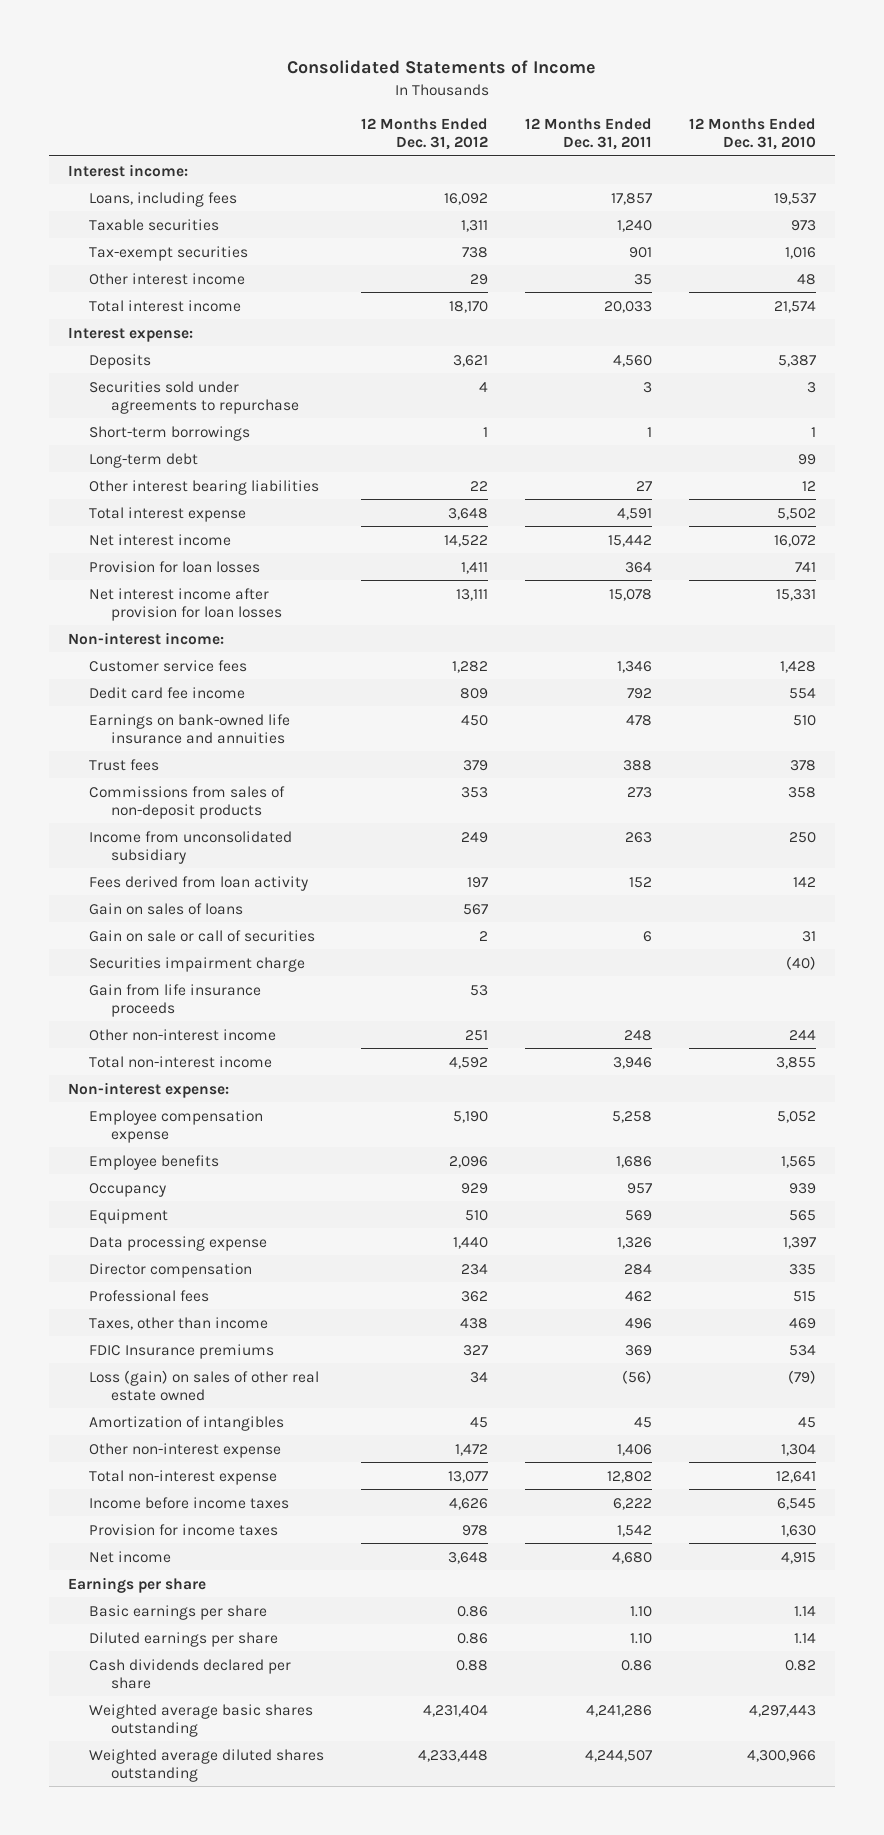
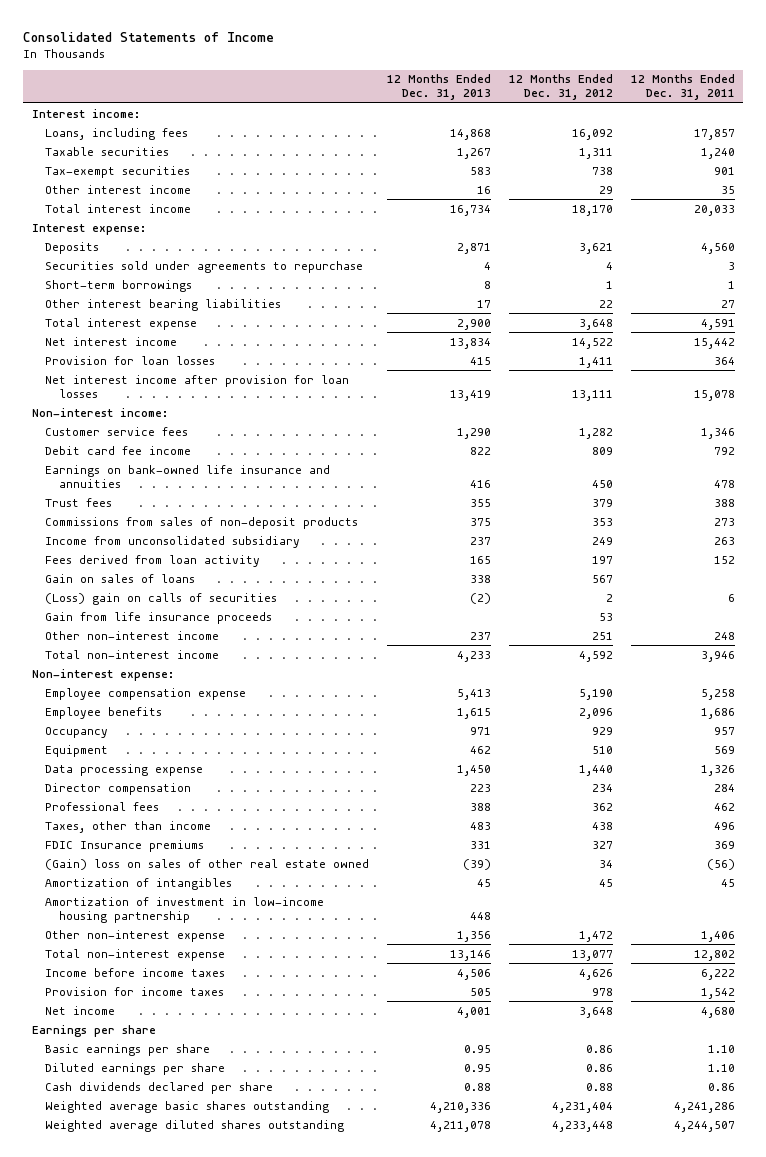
- | 12 Months Ended Dec. 31, 2012 | 12 Months Ended Dec. 31, 2011 | 12 Months Ended Dec. 31, 2010
+ | 12 Months Ended Dec. 31, 2013 | 12 Months Ended Dec. 31, 2012 | 12 Months Ended Dec. 31, 2011
- Long-term debt | | | 99
- Dedit card fee income | 809 | 792 | 554
+ Debit card fee income | 822 | 809 | 792
- Gain on sale or call of securities | 2 | 6 | 31
- Securities impairment charge | | | (40)
+ (Loss) gain on calls of securities | (2) | 2 | 6
- Loss (gain) on sales of other real estate owned | 34 | (56) | (79)
+ (Gain) loss on sales of other real estate owned | (39) | 34 | (56)
+ Amortization of investment in low-income housing partnership | 448 | |

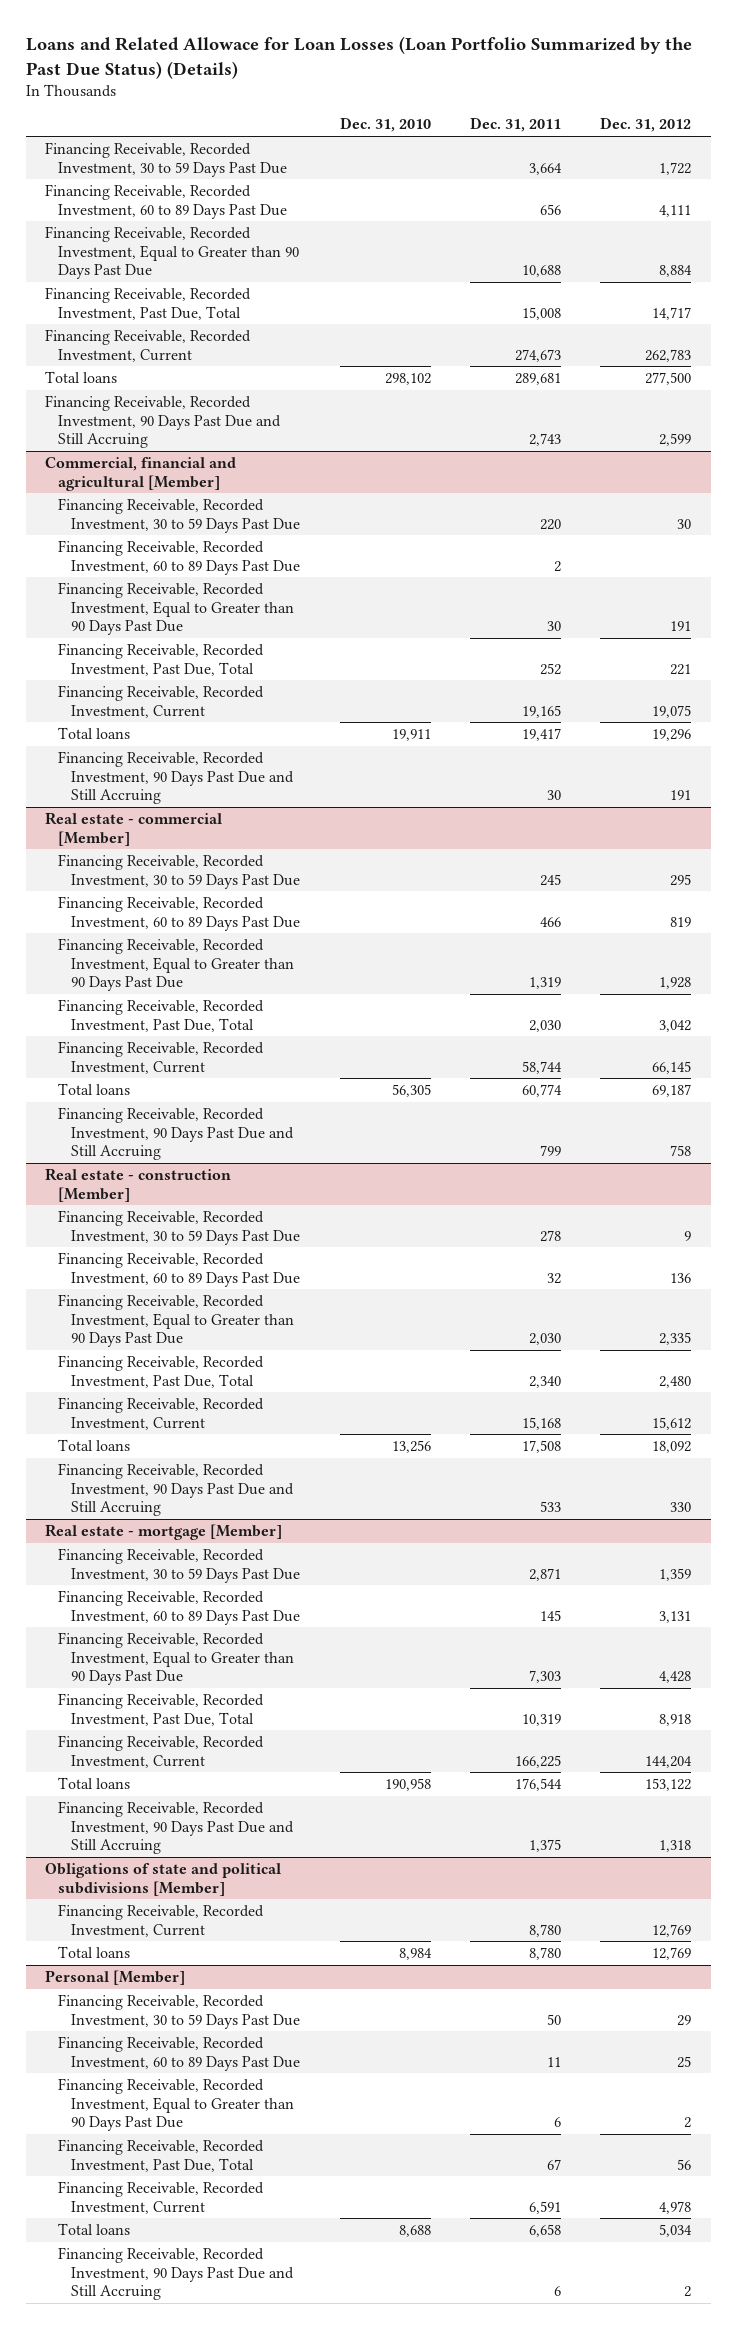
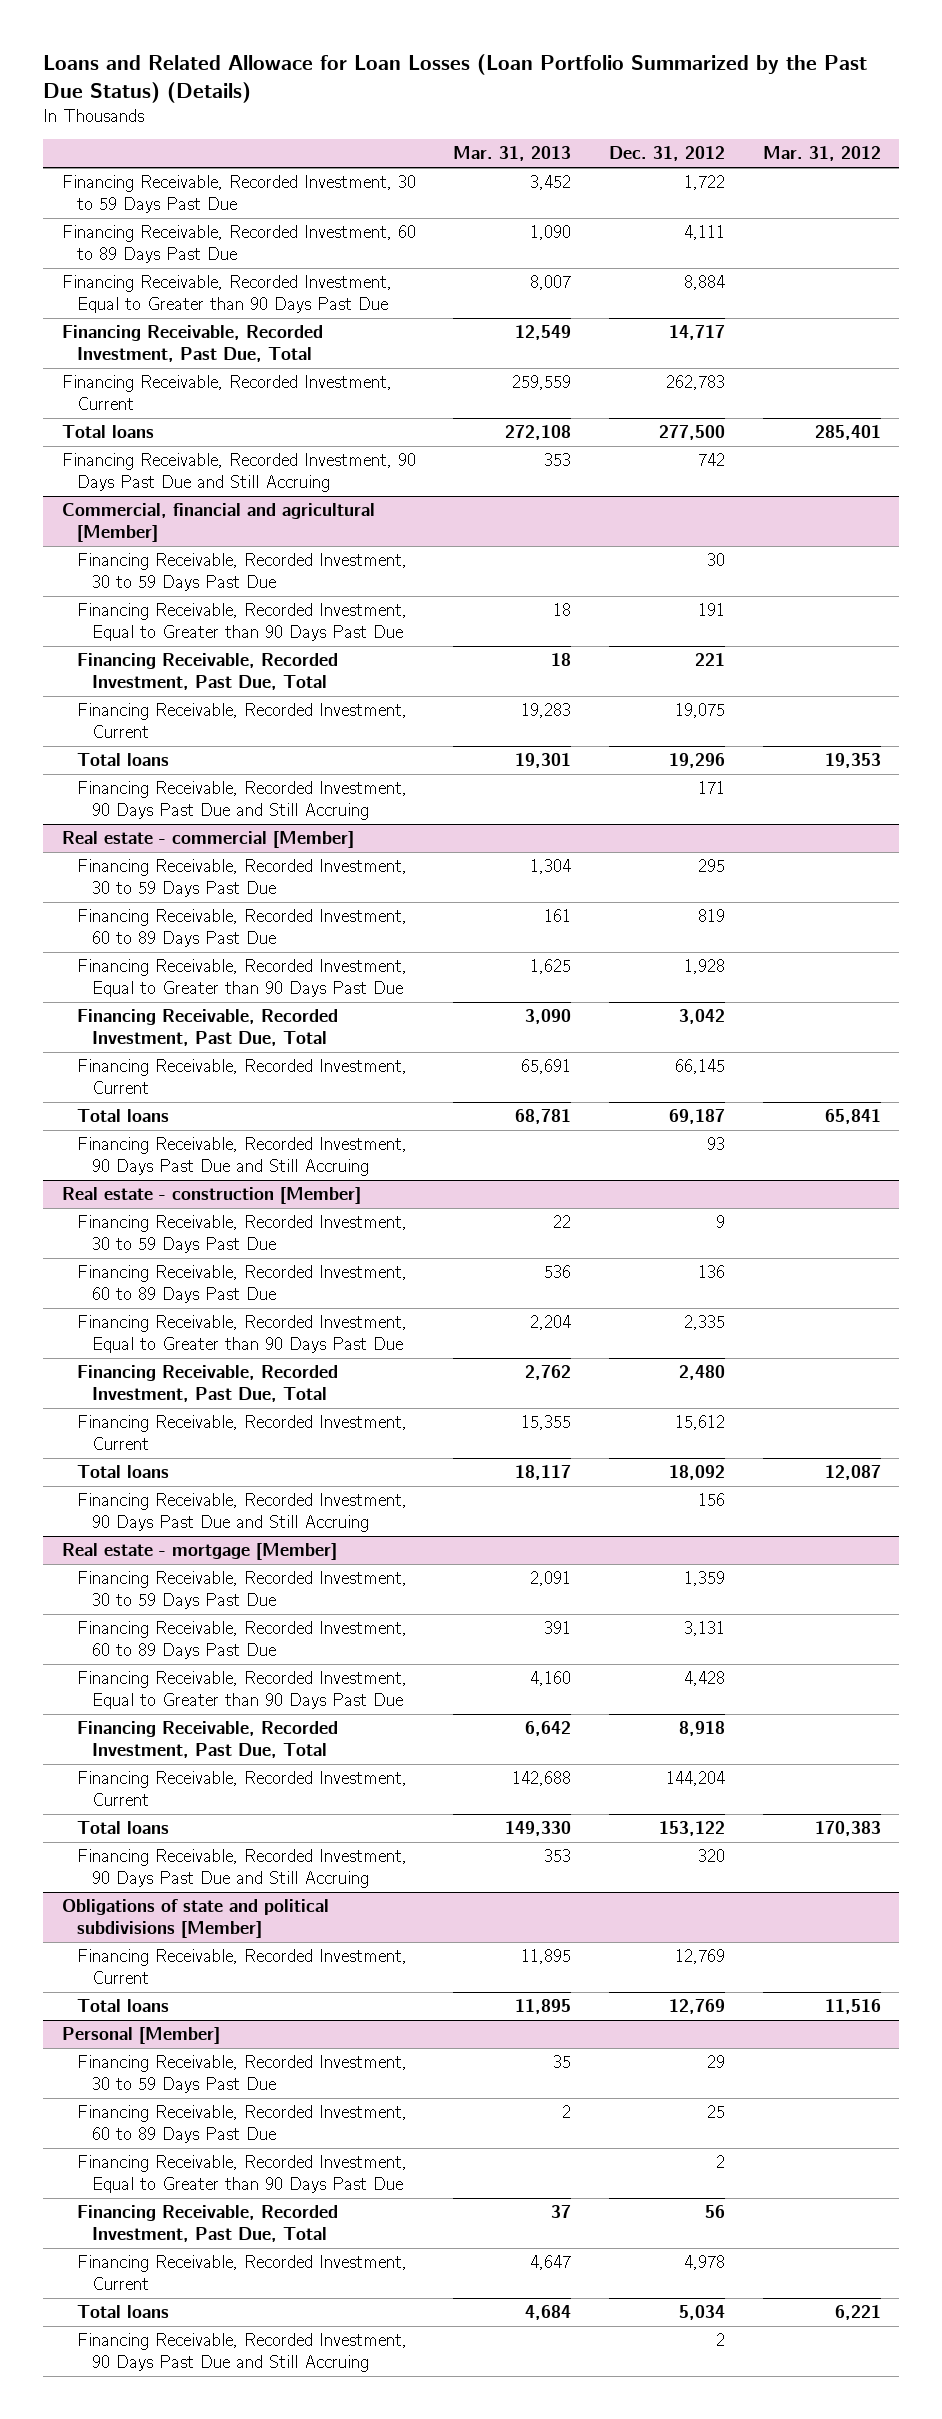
- | Dec. 31, 2010 | Dec. 31, 2011 | Dec. 31, 2012
+ | Mar. 31, 2013 | Dec. 31, 2012 | Mar. 31, 2012
- Financing Receivable, Recorded Investment, 90 Days Past Due and Still Accruing | | 2,743 | 2,599
+ Financing Receivable, Recorded Investment, 90 Days Past Due and Still Accruing | 353 | 742 |
@ Commercial, financial and agricultural [Member]
- Financing Receivable, Recorded Investment, 60 to 89 Days Past Due | | 2 |
- Financing Receivable, Recorded Investment, 90 Days Past Due and Still Accruing | | 30 | 191
+ Financing Receivable, Recorded Investment, 90 Days Past Due and Still Accruing | | 171 |
@ Real estate - commercial [Member]
- Financing Receivable, Recorded Investment, 90 Days Past Due and Still Accruing | | 799 | 758
+ Financing Receivable, Recorded Investment, 90 Days Past Due and Still Accruing | | 93 |
@ Real estate - construction [Member]
- Financing Receivable, Recorded Investment, 90 Days Past Due and Still Accruing | | 533 | 330
+ Financing Receivable, Recorded Investment, 90 Days Past Due and Still Accruing | | 156 |
@ Real estate - mortgage [Member]
- Financing Receivable, Recorded Investment, 90 Days Past Due and Still Accruing | | 1,375 | 1,318
+ Financing Receivable, Recorded Investment, 90 Days Past Due and Still Accruing | 353 | 320 |

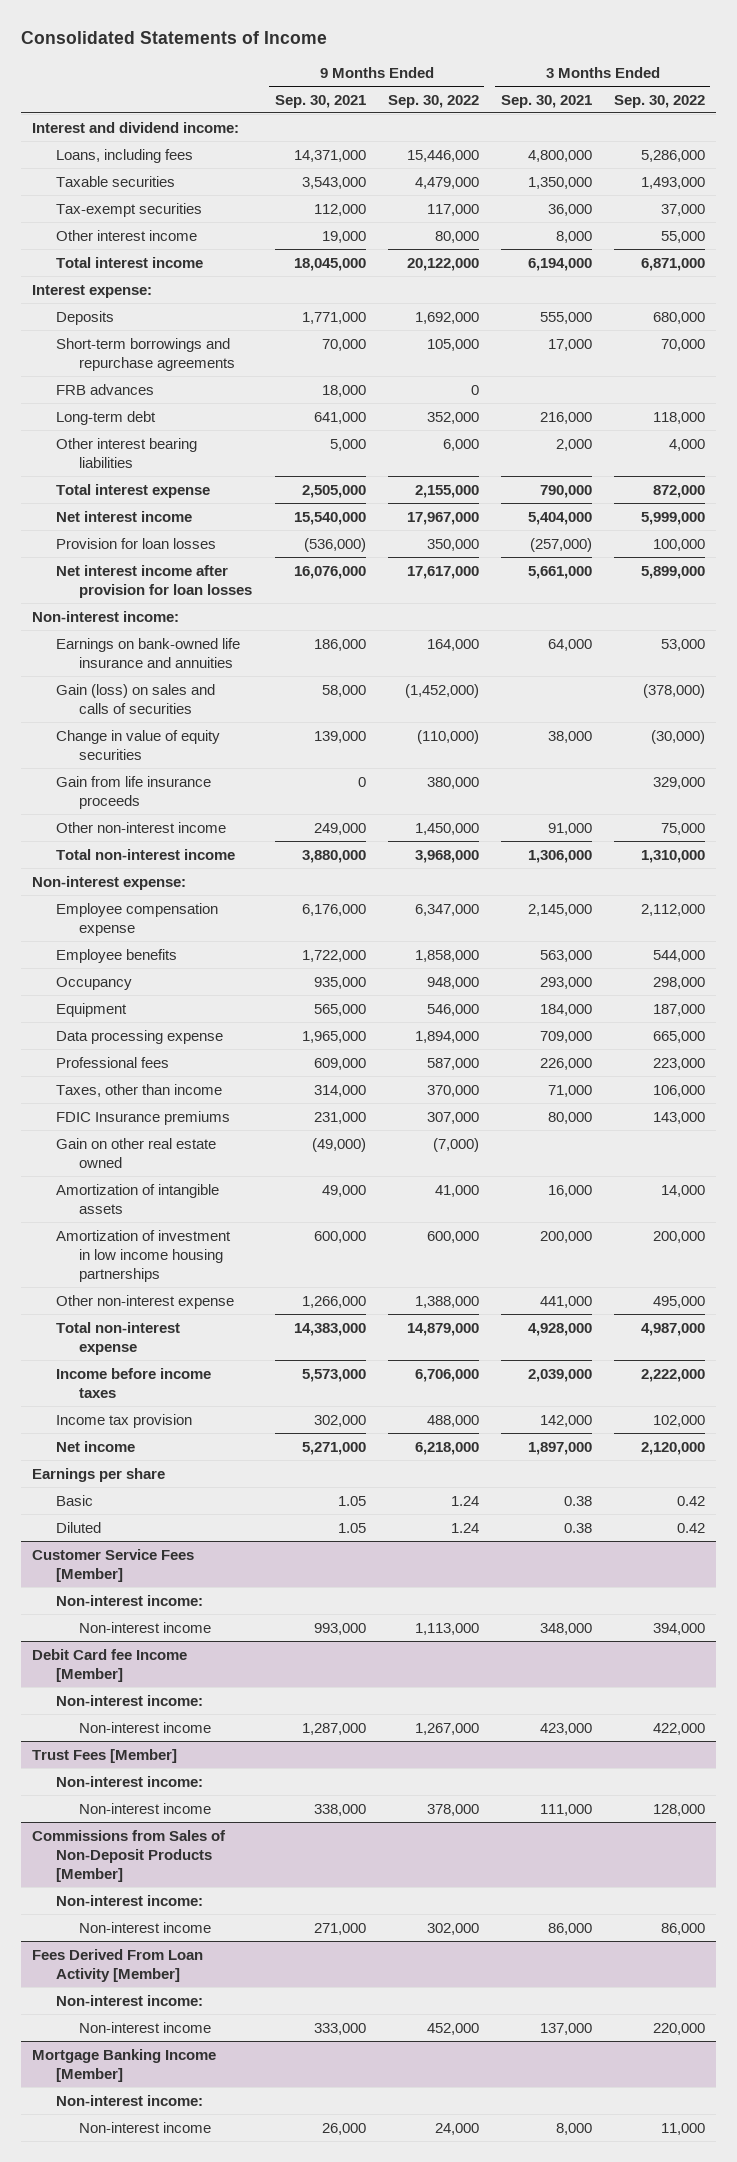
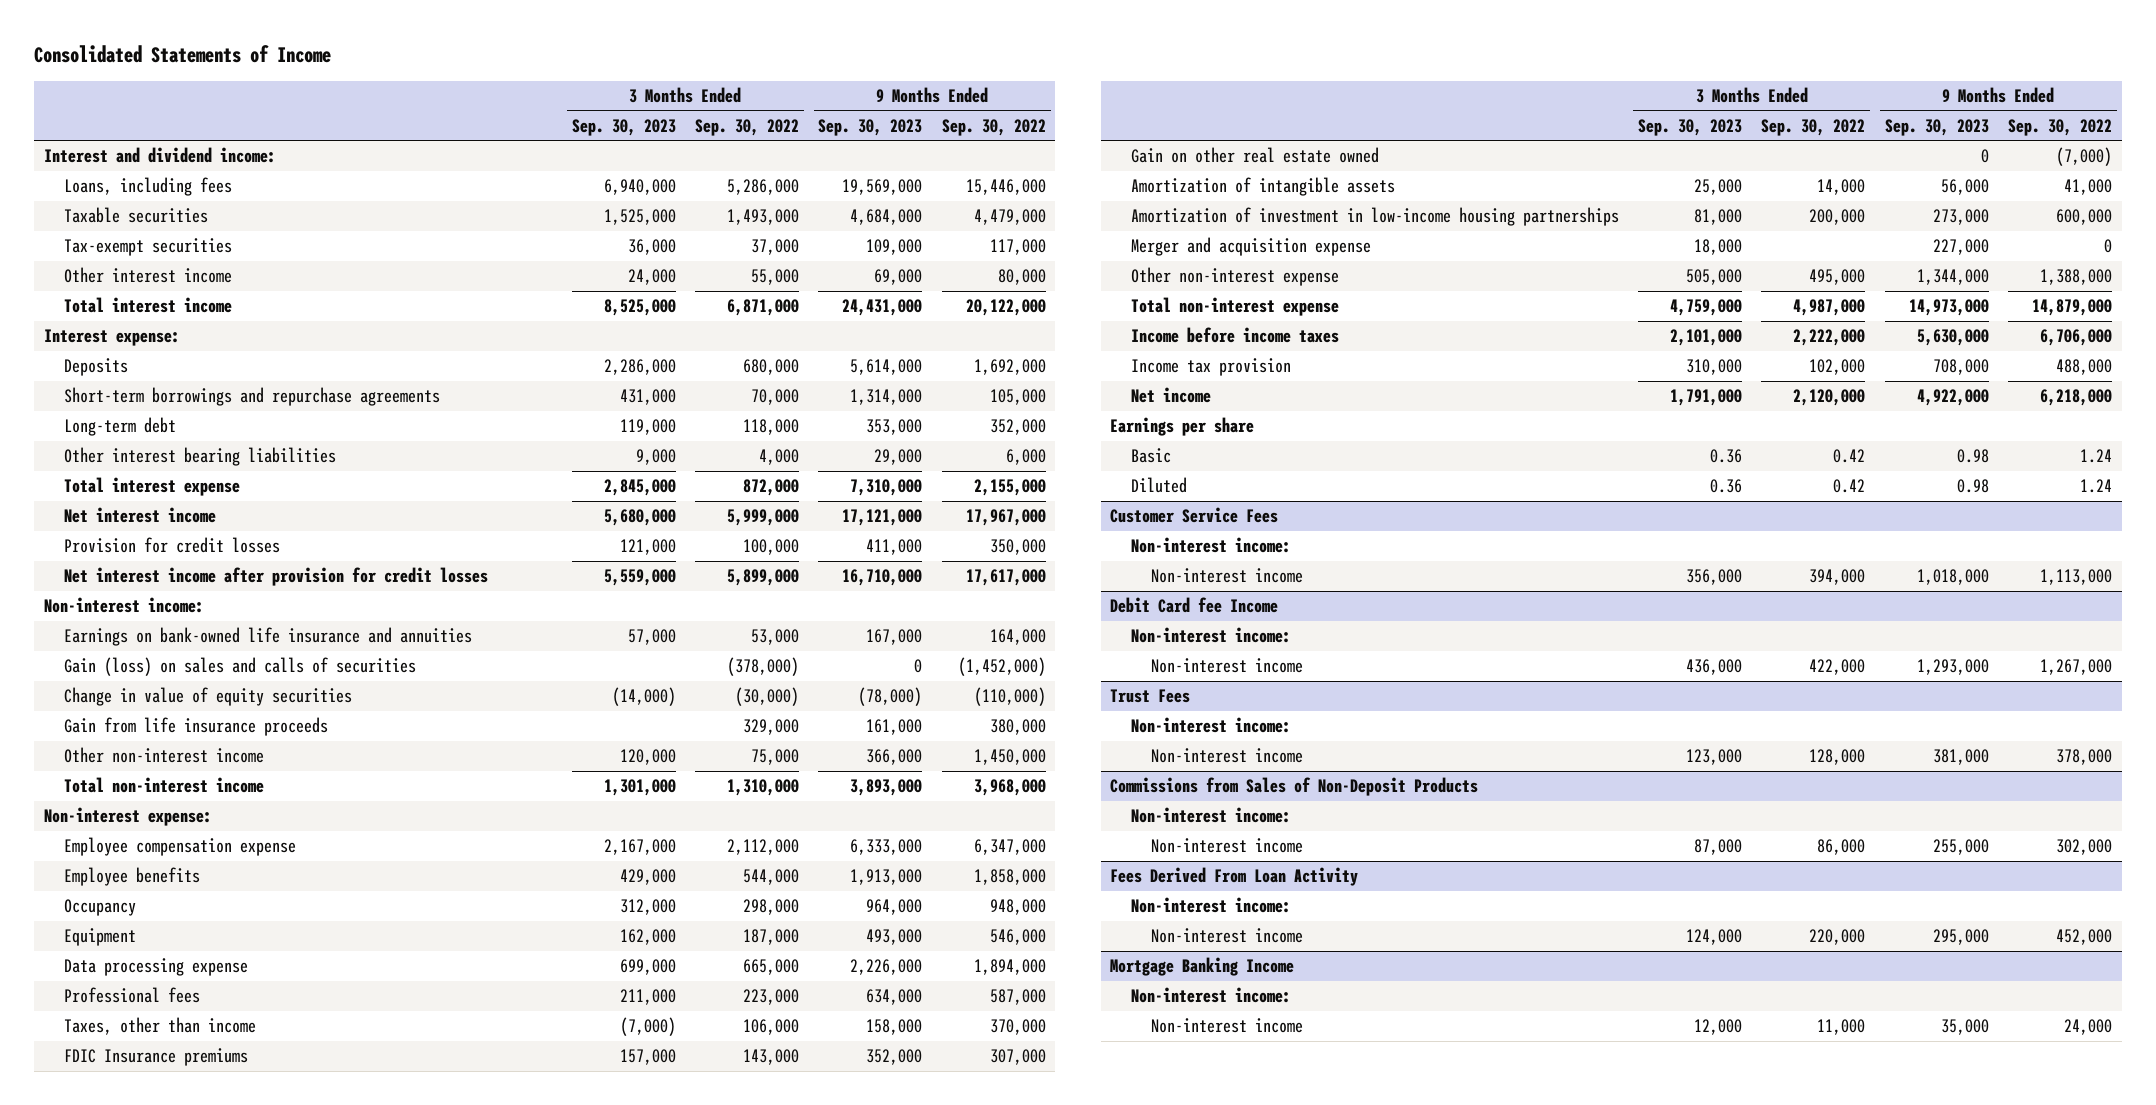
- | 9 Months Ended Sep. 30, 2021 | 9 Months Ended Sep. 30, 2022 | 3 Months Ended Sep. 30, 2021 | 3 Months Ended Sep. 30, 2022
+ | 3 Months Ended Sep. 30, 2023 | 3 Months Ended Sep. 30, 2022 | 9 Months Ended Sep. 30, 2023 | 9 Months Ended Sep. 30, 2022
- FRB advances | 18,000 | 0 | |
- Provision for loan losses | (536,000) | 350,000 | (257,000) | 100,000
- Net interest income after provision for loan losses | 16,076,000 | 17,617,000 | 5,661,000 | 5,899,000
+ Provision for credit losses | 121,000 | 100,000 | 411,000 | 350,000
+ Net interest income after provision for credit losses | 5,559,000 | 5,899,000 | 16,710,000 | 17,617,000
- Amortization of investment in low income housing partnerships | 600,000 | 600,000 | 200,000 | 200,000
+ Amortization of investment in low-income housing partnerships | 81,000 | 200,000 | 273,000 | 600,000
+ Merger and acquisition expense | 18,000 | | 227,000 | 0
- Customer Service Fees [Member]
+ Customer Service Fees
- Debit Card fee Income [Member]
+ Debit Card fee Income
- Trust Fees [Member]
+ Trust Fees
- Commissions from Sales of Non-Deposit Products [Member]
+ Commissions from Sales of Non-Deposit Products
- Fees Derived From Loan Activity [Member]
+ Fees Derived From Loan Activity
- Mortgage Banking Income [Member]
+ Mortgage Banking Income

